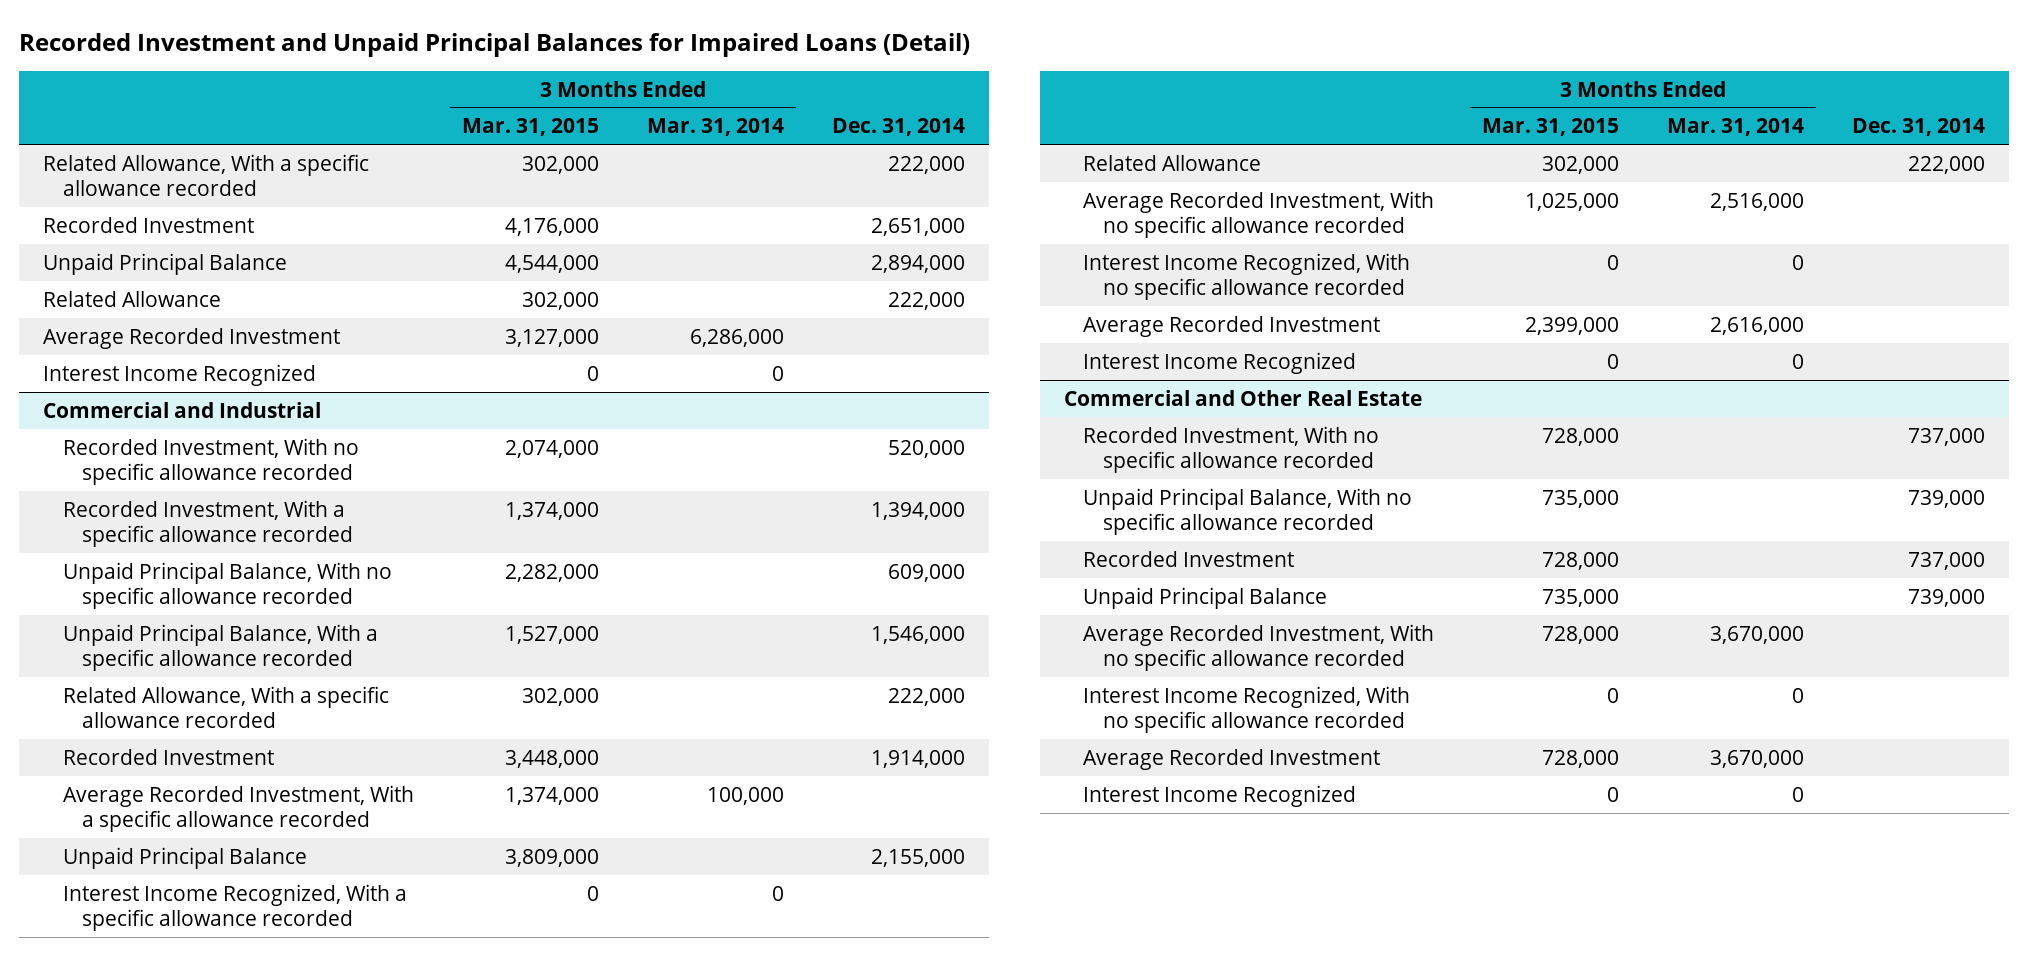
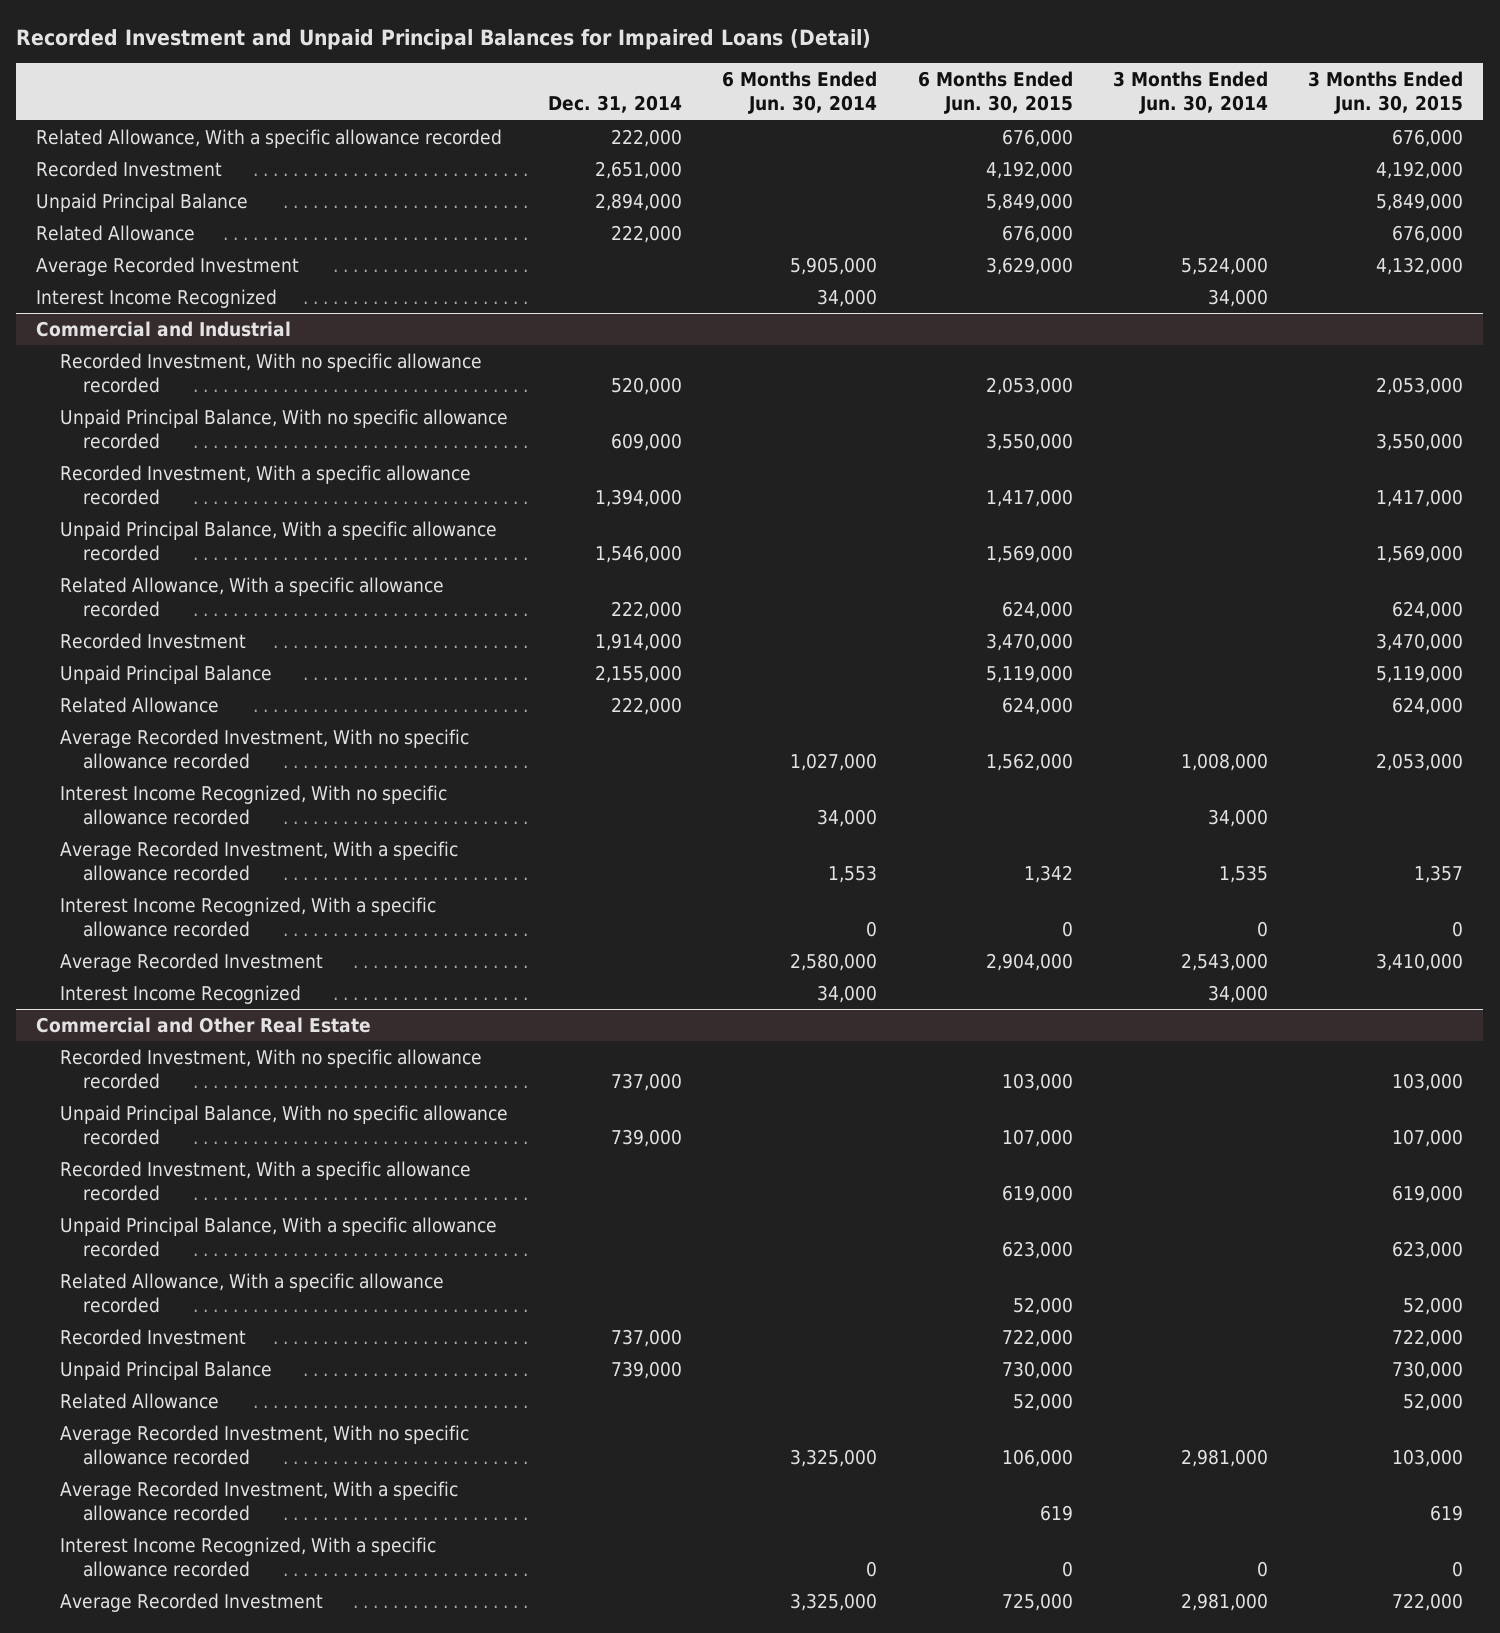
- | 3 Months Ended Mar. 31, 2015 | 3 Months Ended Mar. 31, 2014 | Dec. 31, 2014
+ | Dec. 31, 2014 | 6 Months Ended Jun. 30, 2014 | 6 Months Ended Jun. 30, 2015 | 3 Months Ended Jun. 30, 2014 | 3 Months Ended Jun. 30, 2015
@ Commercial and Industrial
moved down: Recorded Investment, With a specific allowance recorded | 1,394,000 | | 1,417,000 | | 1,417,000
moved down: Average Recorded Investment, With a specific allowance recorded | | 1,553 | 1,342 | 1,535 | 1,357
moved down: Interest Income Recognized, With a specific allowance recorded | | 0 | 0 | 0 | 0
@ Commercial and Other Real Estate
+ Recorded Investment, With a specific allowance recorded | | | 619,000 | | 619,000
+ Unpaid Principal Balance, With a specific allowance recorded | | | 623,000 | | 623,000
+ Related Allowance, With a specific allowance recorded | | | 52,000 | | 52,000
+ Related Allowance | | | 52,000 | | 52,000
- Interest Income Recognized, With no specific allowance recorded | 0 | 0 |
+ Average Recorded Investment, With a specific allowance recorded | | | 619 | | 619
+ Interest Income Recognized, With a specific allowance recorded | | 0 | 0 | 0 | 0
- Interest Income Recognized | 0 | 0 |

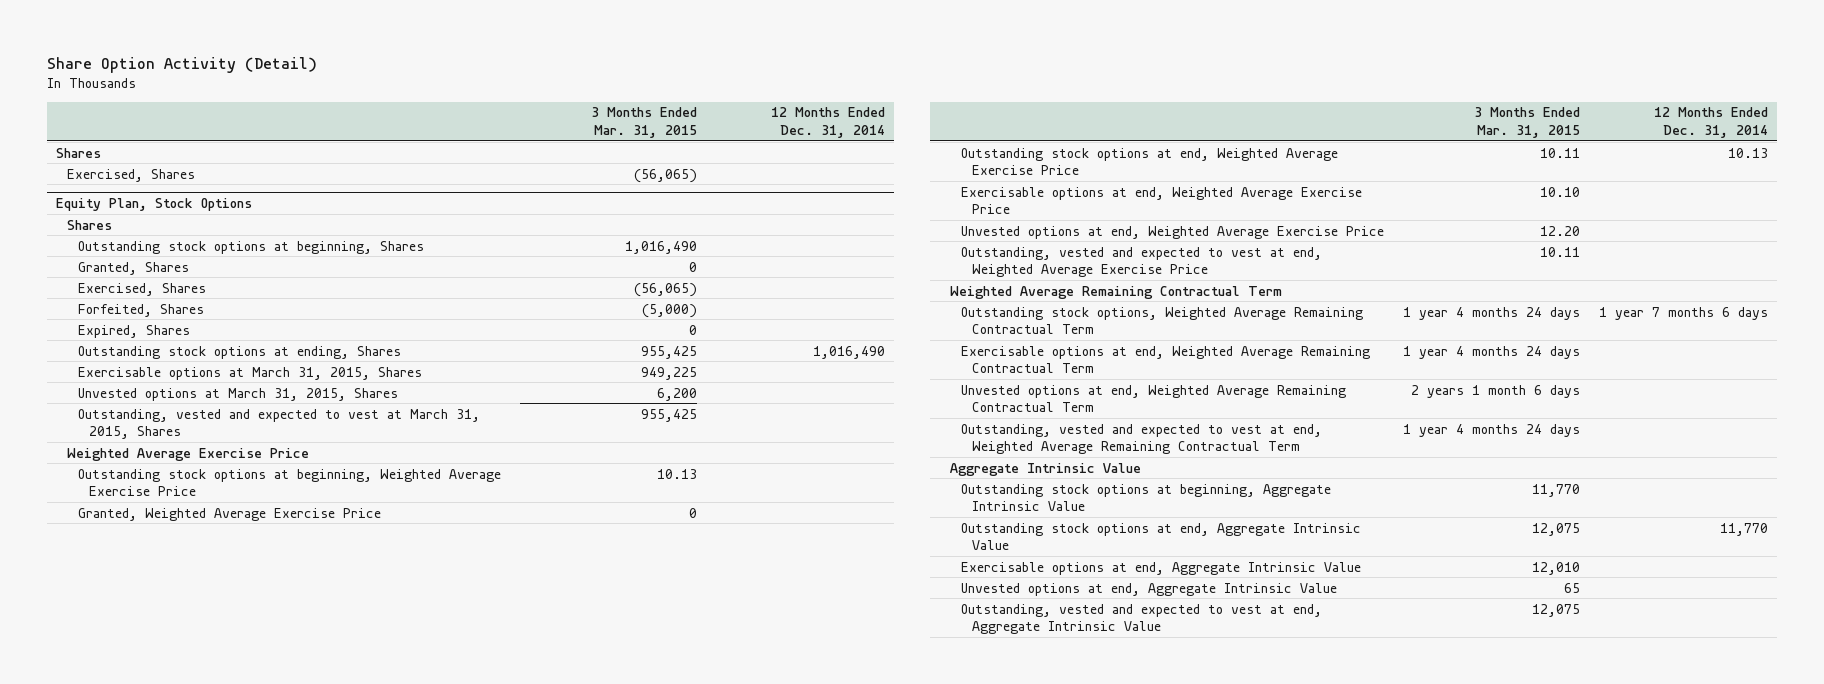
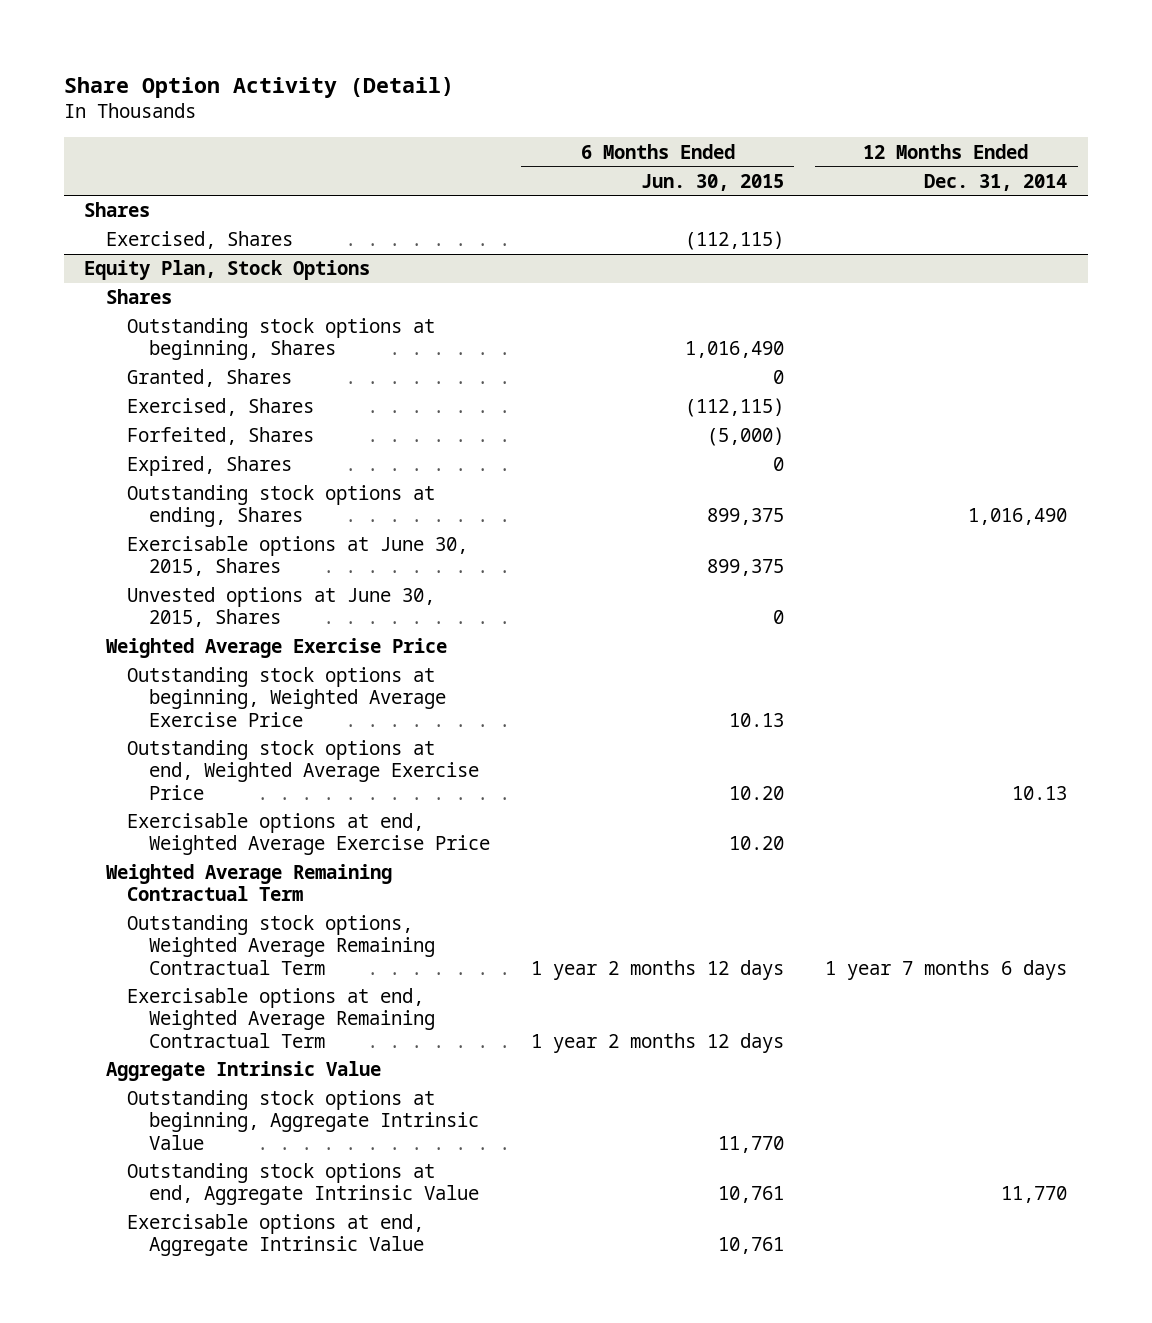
- | 3 Months Ended Mar. 31, 2015 | 12 Months Ended Dec. 31, 2014
+ | 6 Months Ended Jun. 30, 2015 | 12 Months Ended Dec. 31, 2014
@ Equity Plan, Stock Options
- Exercisable options at March 31, 2015, Shares | 949,225 |
- Unvested options at March 31, 2015, Shares | 6,200 |
- Outstanding, vested and expected to vest at March 31, 2015, Shares | 955,425 |
+ Exercisable options at June 30, 2015, Shares | 899,375 |
+ Unvested options at June 30, 2015, Shares | 0 |
- Granted, Weighted Average Exercise Price | 0 |
- Unvested options at end, Weighted Average Exercise Price | 12.20 |
- Outstanding, vested and expected to vest at end, Weighted Average Exercise Price | 10.11 |
- Unvested options at end, Weighted Average Remaining Contractual Term | 2 years 1 month 6 days |
- Outstanding, vested and expected to vest at end, Weighted Average Remaining Contractual Term | 1 year 4 months 24 days |
- Unvested options at end, Aggregate Intrinsic Value | 65 |
- Outstanding, vested and expected to vest at end, Aggregate Intrinsic Value | 12,075 |

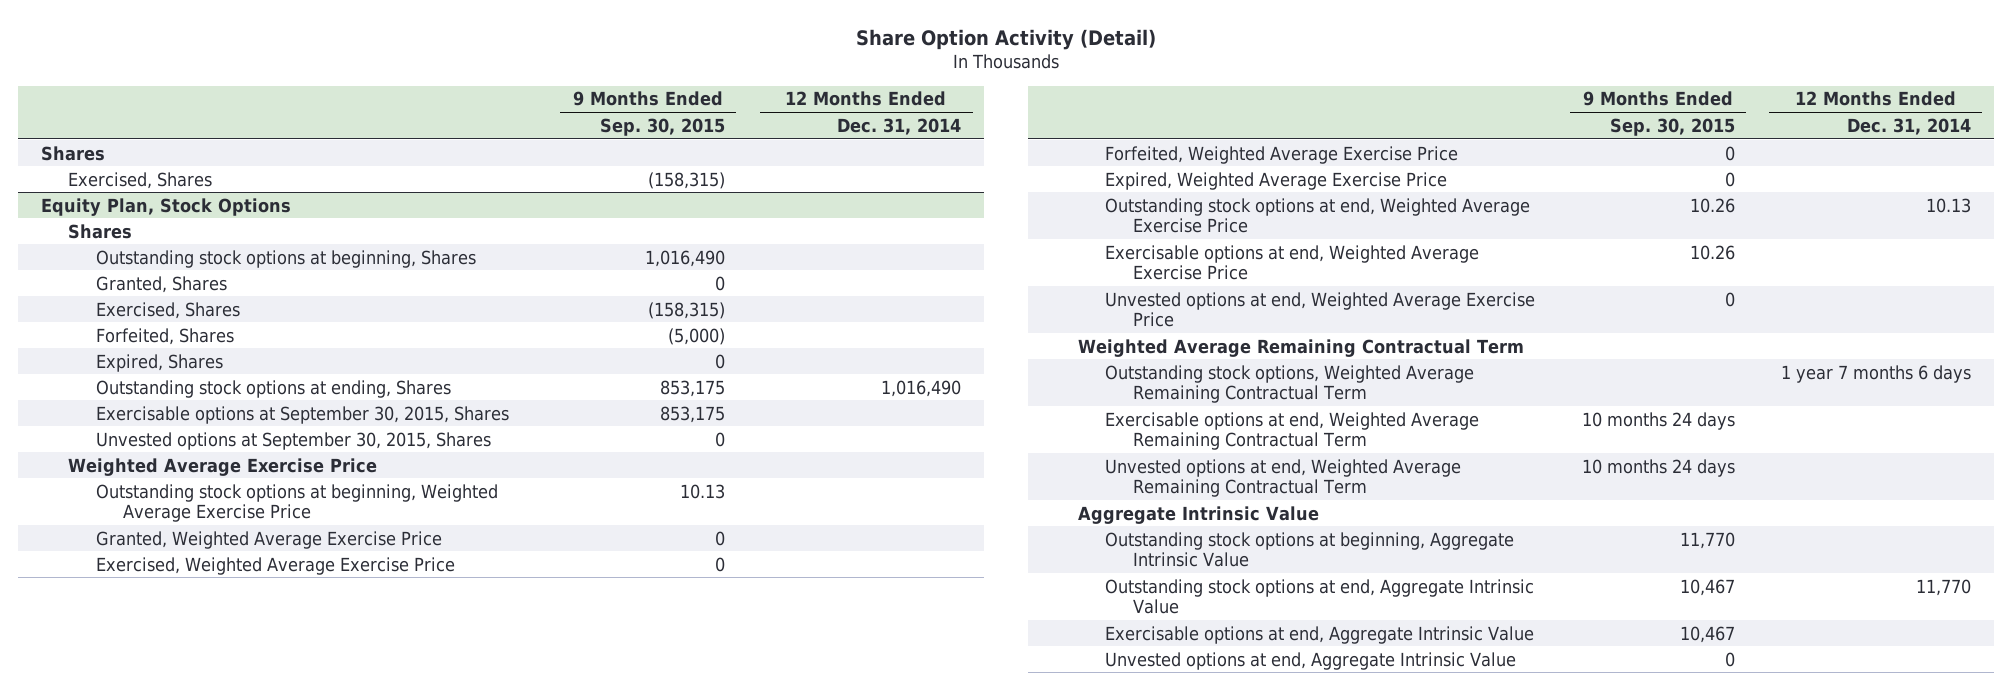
- | 6 Months Ended Jun. 30, 2015 | 12 Months Ended Dec. 31, 2014
+ | 9 Months Ended Sep. 30, 2015 | 12 Months Ended Dec. 31, 2014
@ Equity Plan, Stock Options
- Exercisable options at June 30, 2015, Shares | 899,375 |
- Unvested options at June 30, 2015, Shares | 0 |
+ Exercisable options at September 30, 2015, Shares | 853,175 |
+ Unvested options at September 30, 2015, Shares | 0 |
+ Granted, Weighted Average Exercise Price | 0 |
+ Exercised, Weighted Average Exercise Price | 0 |
+ Forfeited, Weighted Average Exercise Price | 0 |
+ Expired, Weighted Average Exercise Price | 0 |
+ Unvested options at end, Weighted Average Exercise Price | 0 |
+ Unvested options at end, Weighted Average Remaining Contractual Term | 10 months 24 days |
+ Unvested options at end, Aggregate Intrinsic Value | 0 |

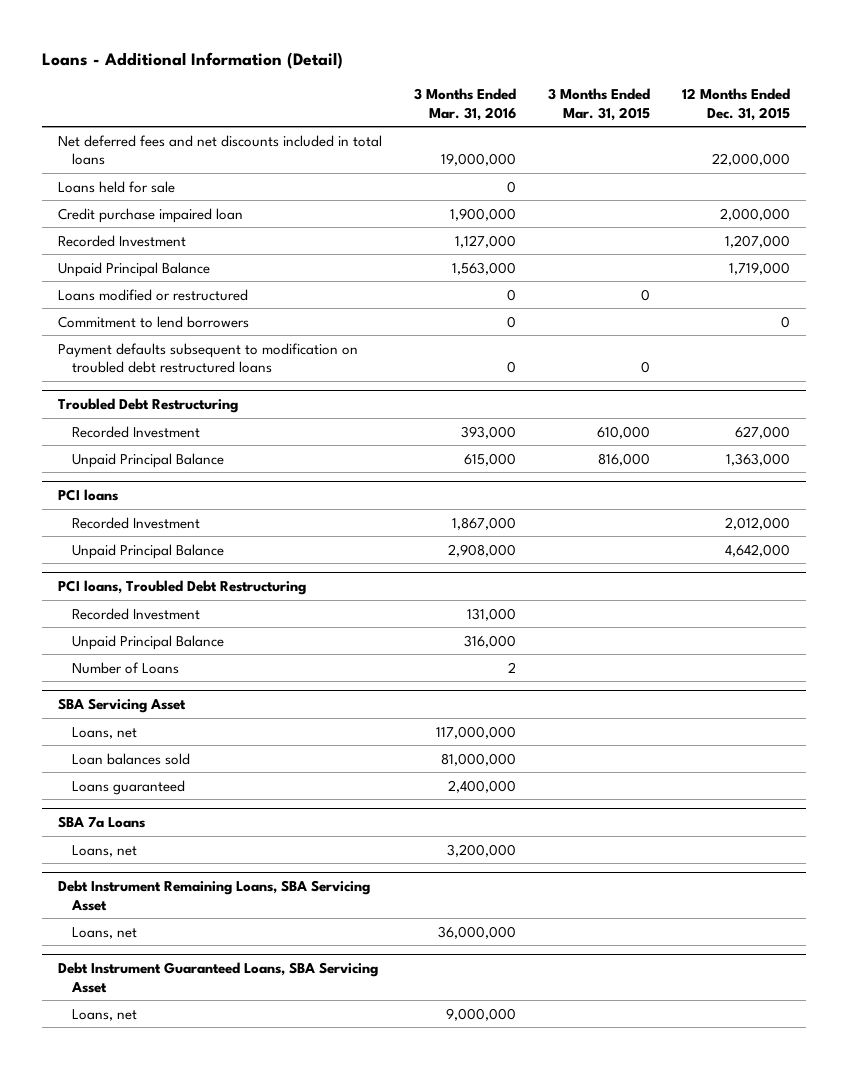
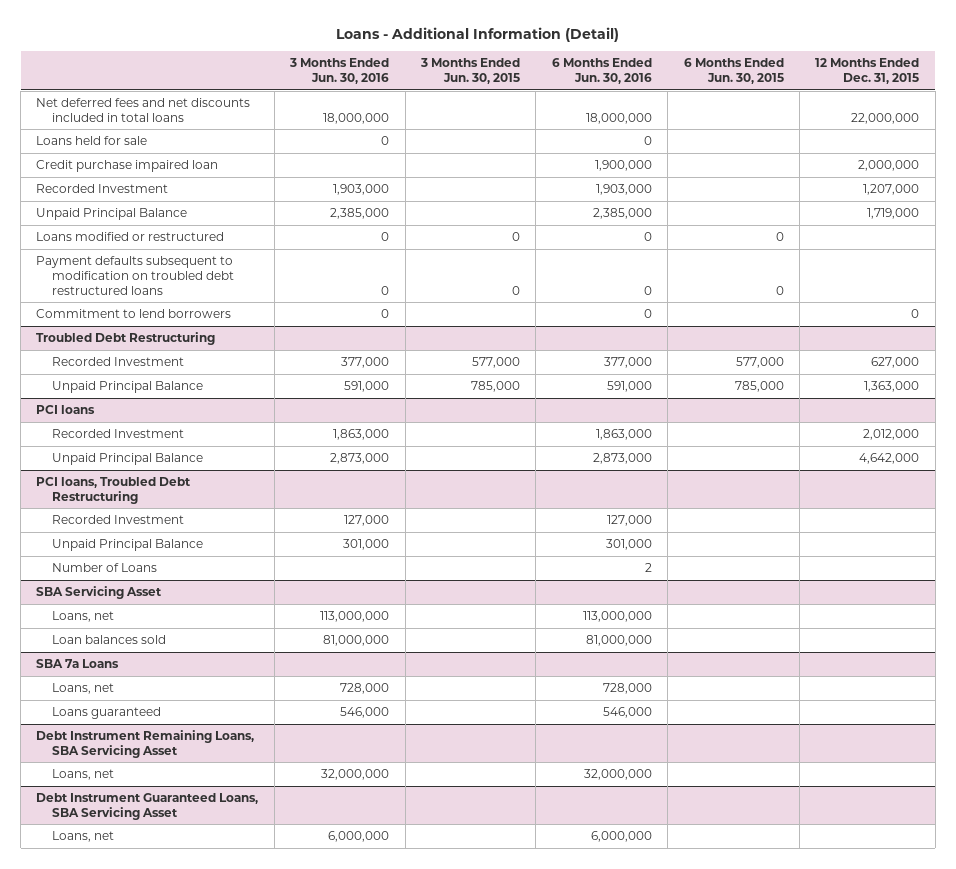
- | 3 Months Ended Mar. 31, 2016 | 3 Months Ended Mar. 31, 2015 | 12 Months Ended Dec. 31, 2015
+ | 3 Months Ended Jun. 30, 2016 | 3 Months Ended Jun. 30, 2015 | 6 Months Ended Jun. 30, 2016 | 6 Months Ended Jun. 30, 2015 | 12 Months Ended Dec. 31, 2015
moved down: Commitment to lend borrowers | 0 | | 0 | | 0
@ SBA Servicing Asset
- Loans guaranteed | 2,400,000 | |
@ SBA 7a Loans
+ Loans guaranteed | 546,000 | | 546,000 | |

